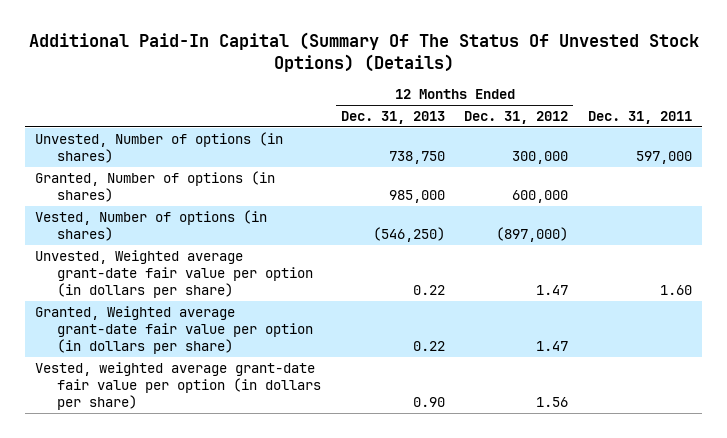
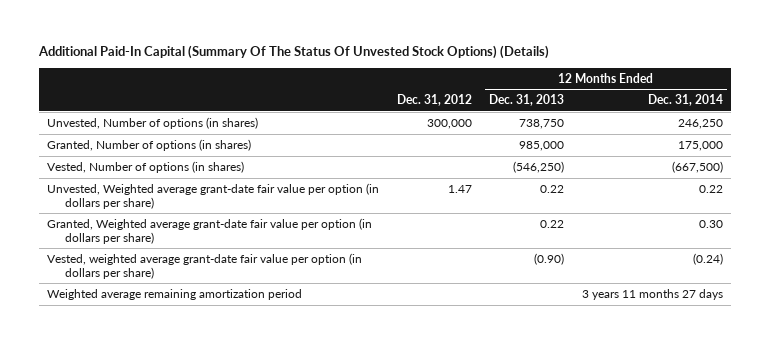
- | 12 Months Ended Dec. 31, 2013 | 12 Months Ended Dec. 31, 2012 | Dec. 31, 2011
+ | Dec. 31, 2012 | 12 Months Ended Dec. 31, 2013 | 12 Months Ended Dec. 31, 2014
- Vested, weighted average grant-date fair value per option (in dollars per share) | 0.90 | 1.56 |
+ Vested, weighted average grant-date fair value per option (in dollars per share) | | (0.90) | (0.24)
+ Weighted average remaining amortization period | | | 3 years 11 months 27 days

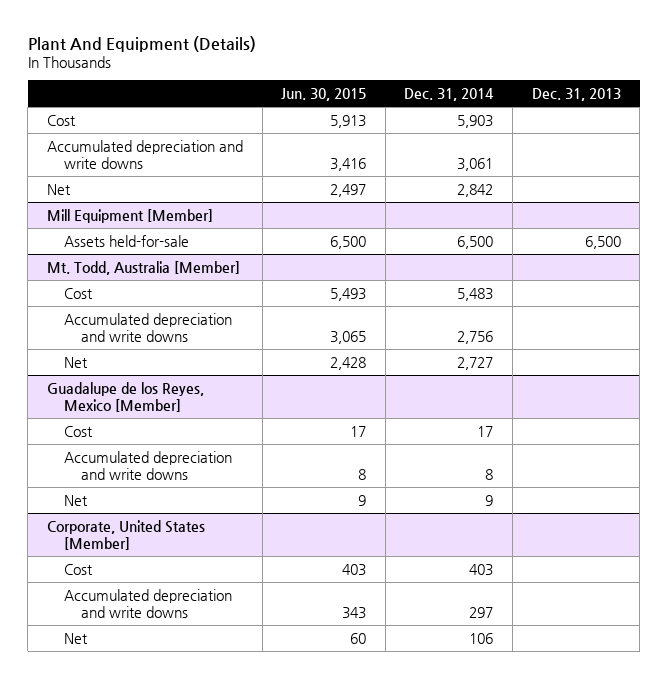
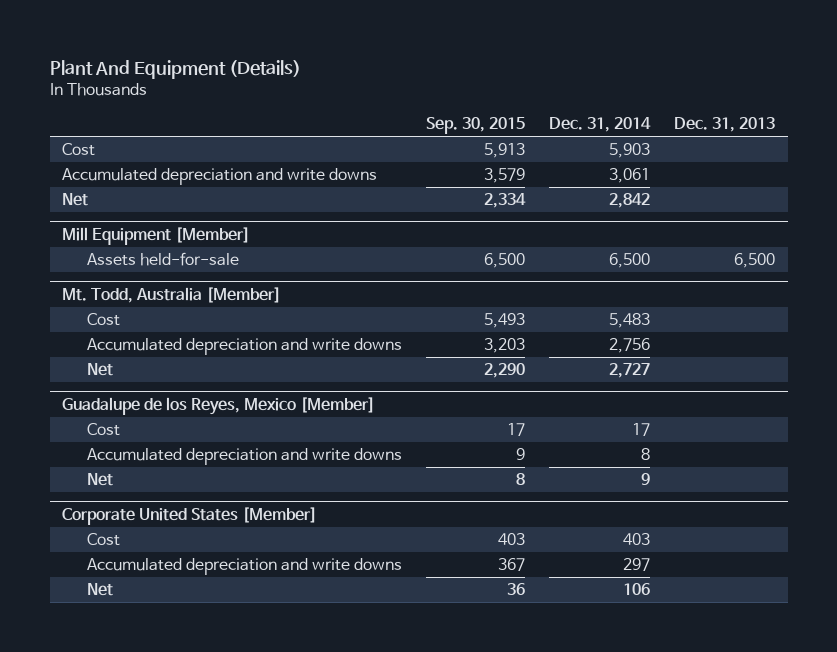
- | Jun. 30, 2015 | Dec. 31, 2014 | Dec. 31, 2013
+ | Sep. 30, 2015 | Dec. 31, 2014 | Dec. 31, 2013
- Corporate, United States [Member]
+ Corporate United States [Member]

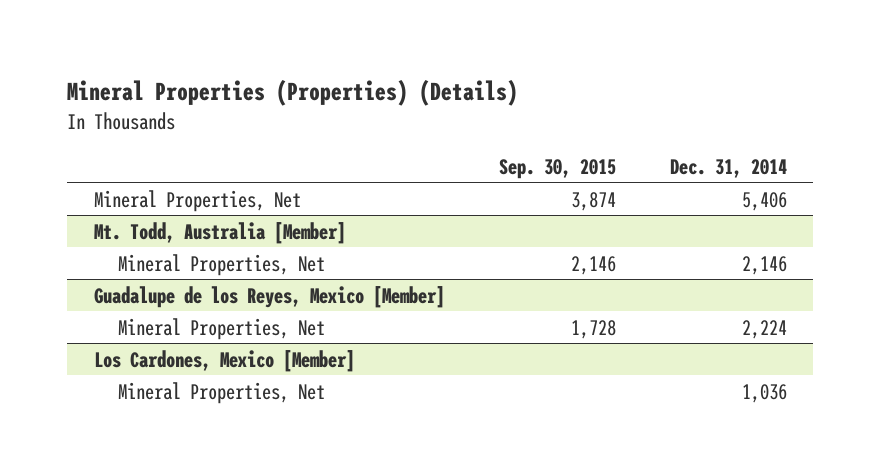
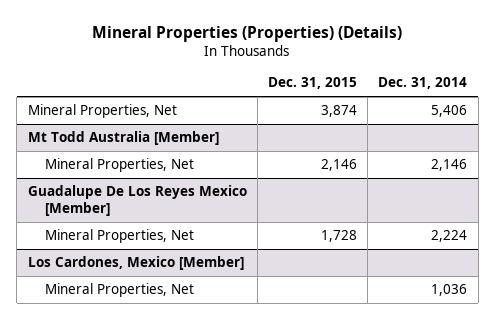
- | Sep. 30, 2015 | Dec. 31, 2014
+ | Dec. 31, 2015 | Dec. 31, 2014
- Mt. Todd, Australia [Member]
+ Mt Todd Australia [Member]
- Guadalupe de los Reyes, Mexico [Member]
+ Guadalupe De Los Reyes Mexico [Member]

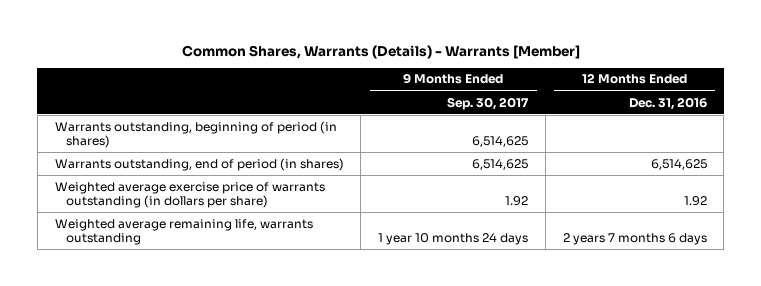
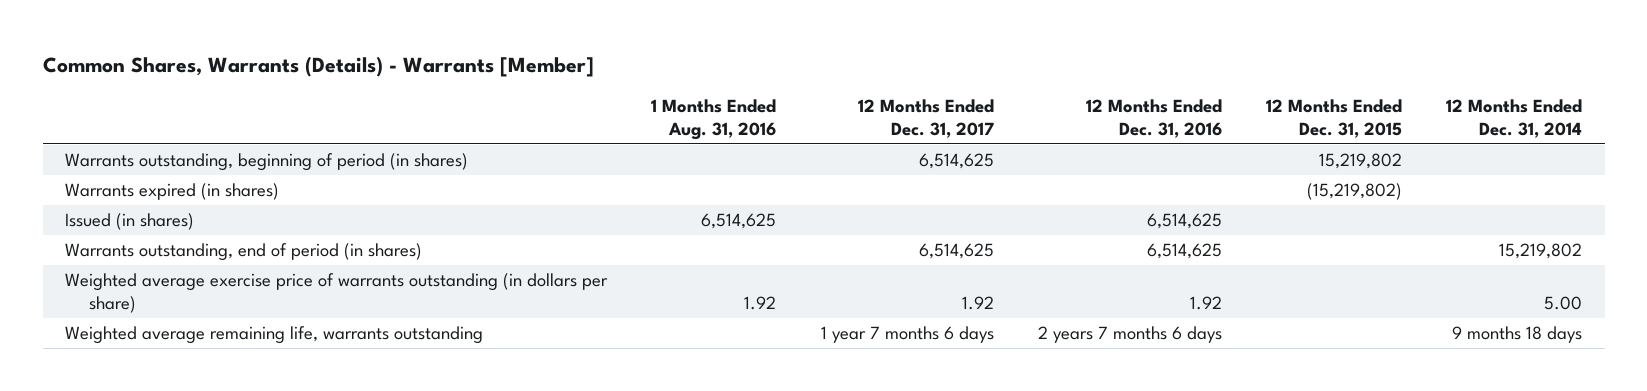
- | 9 Months Ended Sep. 30, 2017 | 12 Months Ended Dec. 31, 2016
+ | 1 Months Ended Aug. 31, 2016 | 12 Months Ended Dec. 31, 2017 | 12 Months Ended Dec. 31, 2016 | 12 Months Ended Dec. 31, 2015 | 12 Months Ended Dec. 31, 2014
+ Warrants expired (in shares) | | | | (15,219,802) |
+ Issued (in shares) | 6,514,625 | | 6,514,625 | |

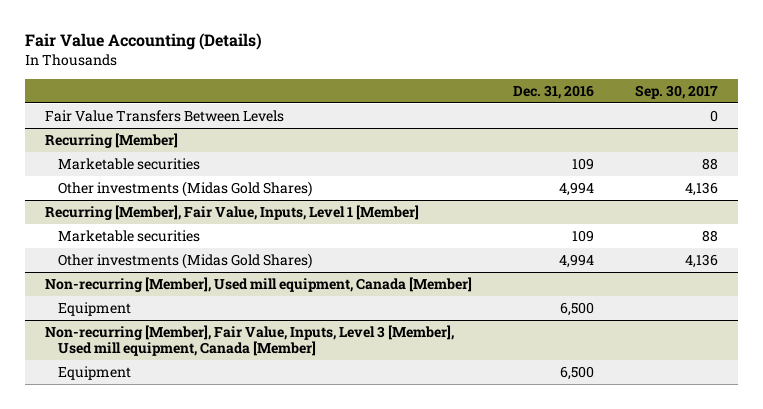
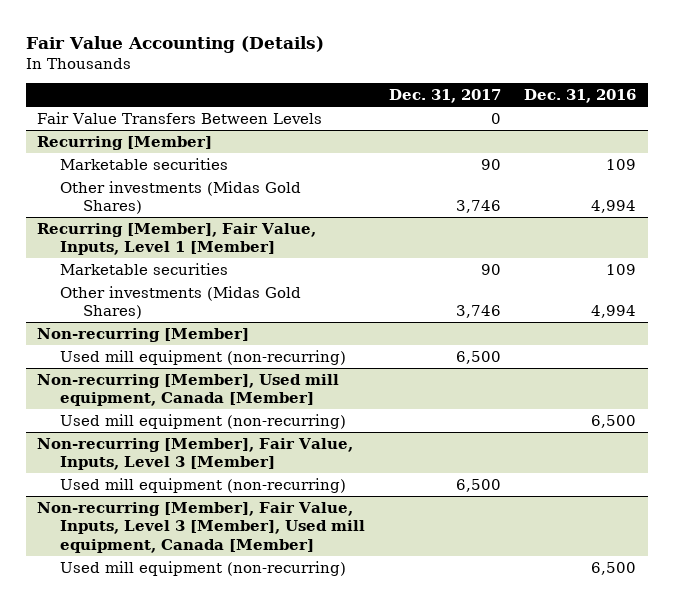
- | Dec. 31, 2016 | Sep. 30, 2017
+ | Dec. 31, 2017 | Dec. 31, 2016
+ Non-recurring [Member]
+ Used mill equipment (non-recurring) | 6,500 |
@ Non-recurring [Member], Used mill equipment, Canada [Member]
- Equipment | 6,500 |
+ Used mill equipment (non-recurring) | | 6,500
+ Non-recurring [Member], Fair Value, Inputs, Level 3 [Member]
+ Used mill equipment (non-recurring) | 6,500 |
@ Non-recurring [Member], Fair Value, Inputs, Level 3 [Member], Used mill equipment, Canada [Member]
- Equipment | 6,500 |
+ Used mill equipment (non-recurring) | | 6,500

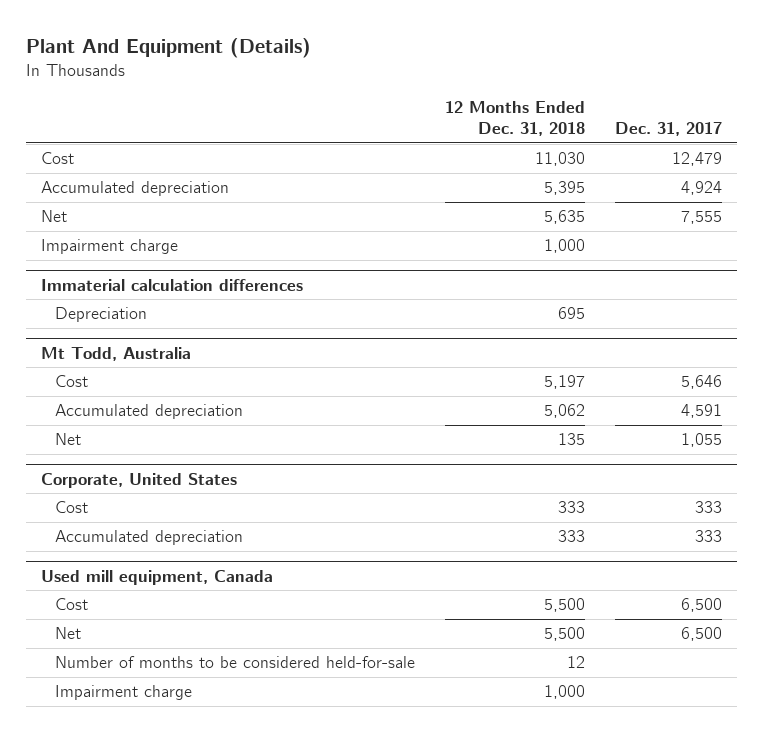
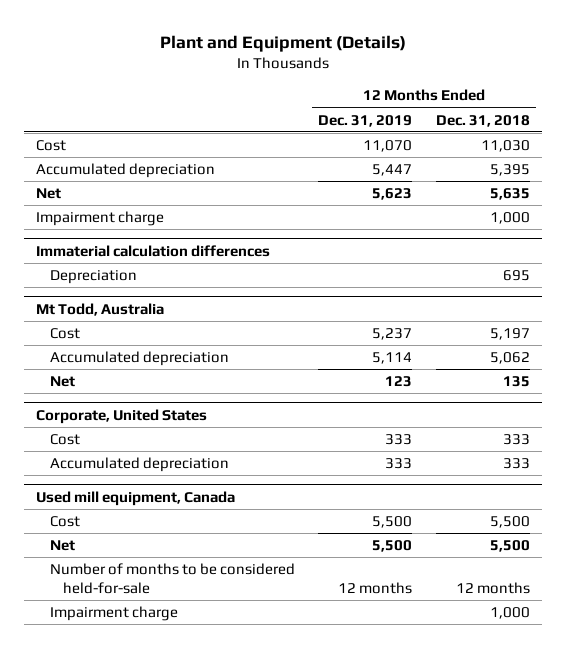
- Plant And Equipment (Details)
+ Plant and Equipment (Details)
- | 12 Months Ended Dec. 31, 2018 | Dec. 31, 2017
+ | 12 Months Ended Dec. 31, 2019 | 12 Months Ended Dec. 31, 2018
@ Used mill equipment, Canada
- Number of months to be considered held-for-sale | 12 |
+ Number of months to be considered held-for-sale | 12 months | 12 months

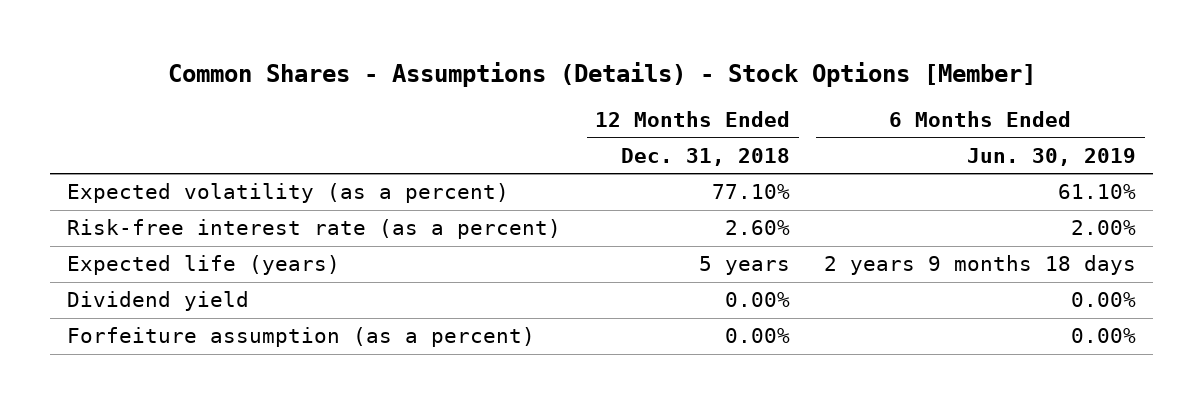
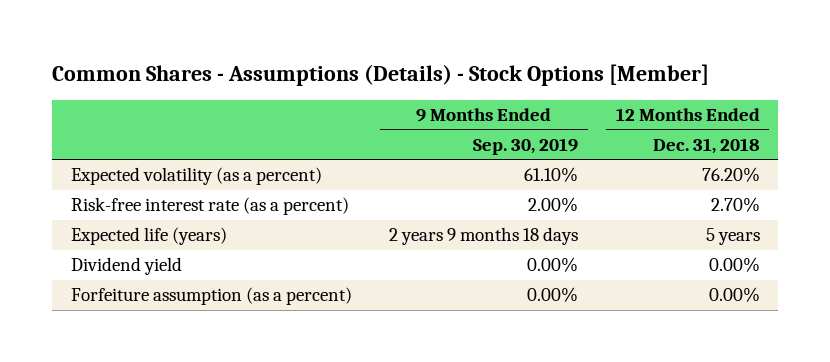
- | 12 Months Ended Dec. 31, 2018 | 6 Months Ended Jun. 30, 2019
+ | 9 Months Ended Sep. 30, 2019 | 12 Months Ended Dec. 31, 2018
- Expected volatility (as a percent) | 77.10% | 61.10%
- Risk-free interest rate (as a percent) | 2.60% | 2.00%
+ Expected volatility (as a percent) | 61.10% | 76.20%
+ Risk-free interest rate (as a percent) | 2.00% | 2.70%

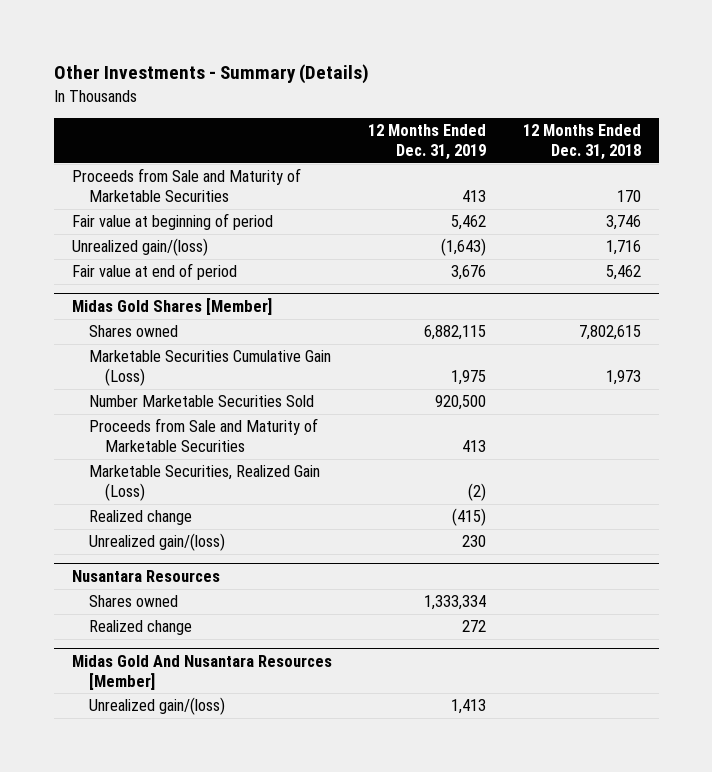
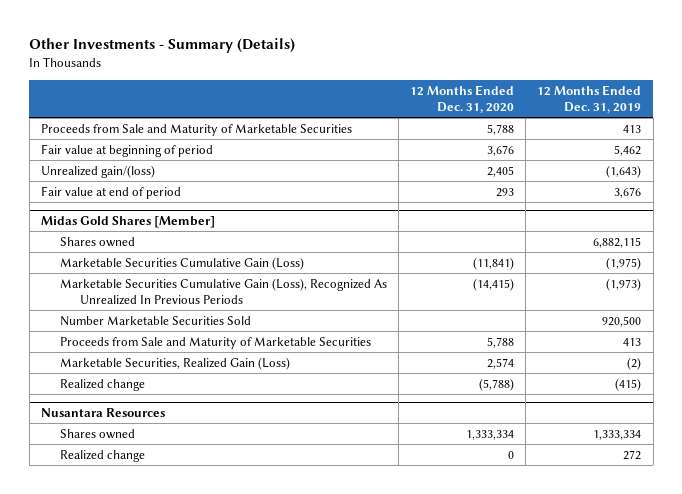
- | 12 Months Ended Dec. 31, 2019 | 12 Months Ended Dec. 31, 2018
+ | 12 Months Ended Dec. 31, 2020 | 12 Months Ended Dec. 31, 2019
@ Midas Gold Shares [Member]
- Marketable Securities Cumulative Gain (Loss) | 1,975 | 1,973
+ Marketable Securities Cumulative Gain (Loss) | (11,841) | (1,975)
+ Marketable Securities Cumulative Gain (Loss), Recognized As Unrealized In Previous Periods | (14,415) | (1,973)
- Unrealized gain/(loss) | 230 |
- Midas Gold And Nusantara Resources [Member]
- Unrealized gain/(loss) | 1,413 |

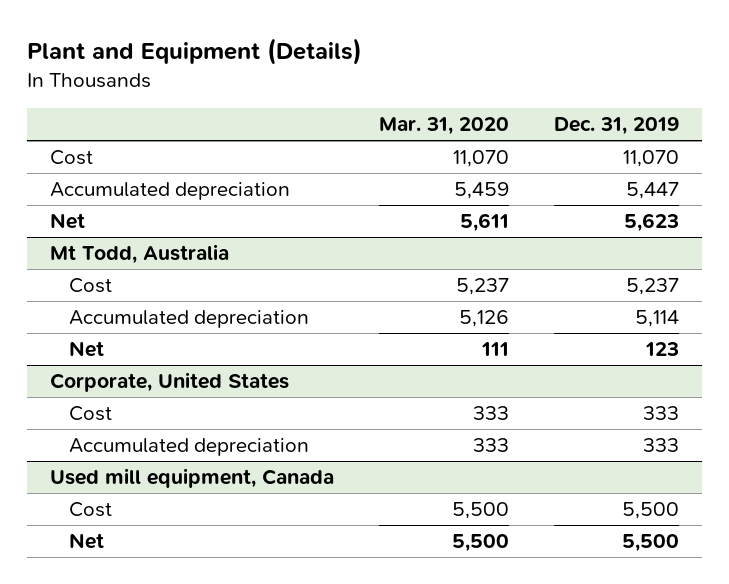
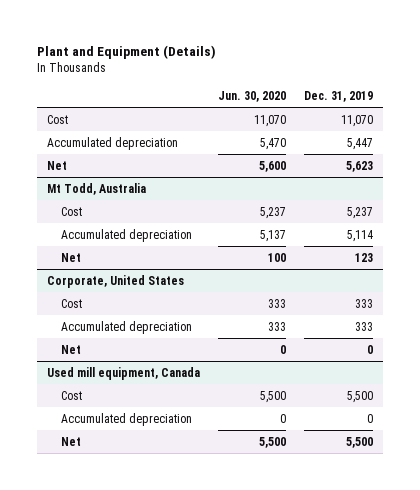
- | Mar. 31, 2020 | Dec. 31, 2019
+ | Jun. 30, 2020 | Dec. 31, 2019
@ Corporate, United States
+ Net | 0 | 0
@ Used mill equipment, Canada
+ Accumulated depreciation | 0 | 0

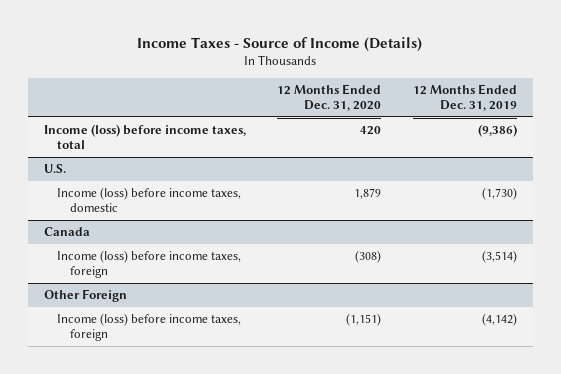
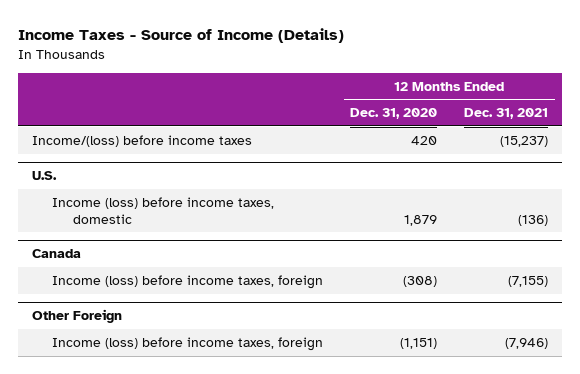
- | 12 Months Ended Dec. 31, 2020 | 12 Months Ended Dec. 31, 2019
+ | 12 Months Ended Dec. 31, 2020 | 12 Months Ended Dec. 31, 2021
- Income (loss) before income taxes, total | 420 | (9,386)
+ Income/(loss) before income taxes | 420 | (15,237)

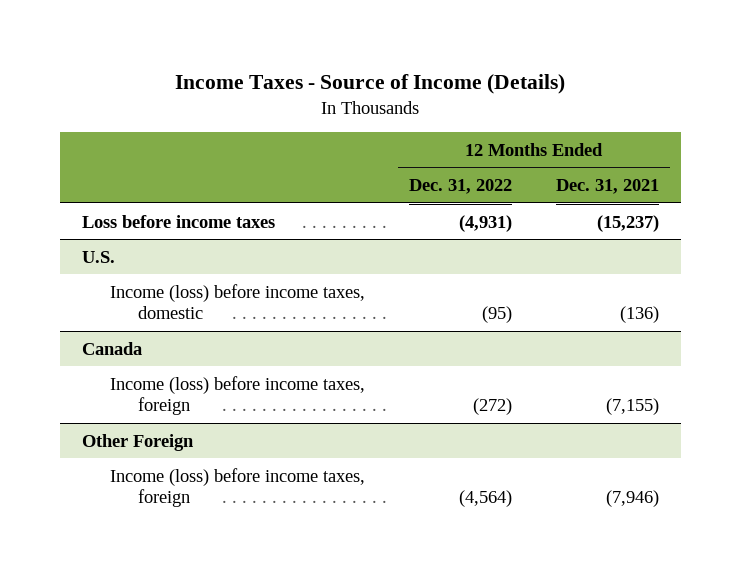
- | 12 Months Ended Dec. 31, 2020 | 12 Months Ended Dec. 31, 2021
+ | 12 Months Ended Dec. 31, 2022 | 12 Months Ended Dec. 31, 2021
- Income/(loss) before income taxes | 420 | (15,237)
+ Loss before income taxes | (4,931) | (15,237)

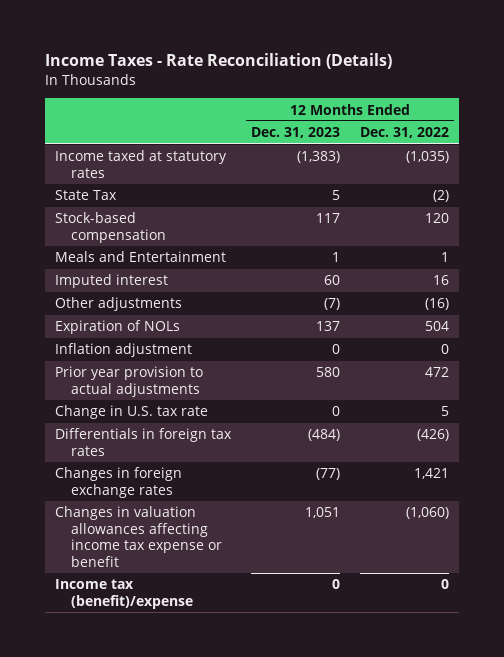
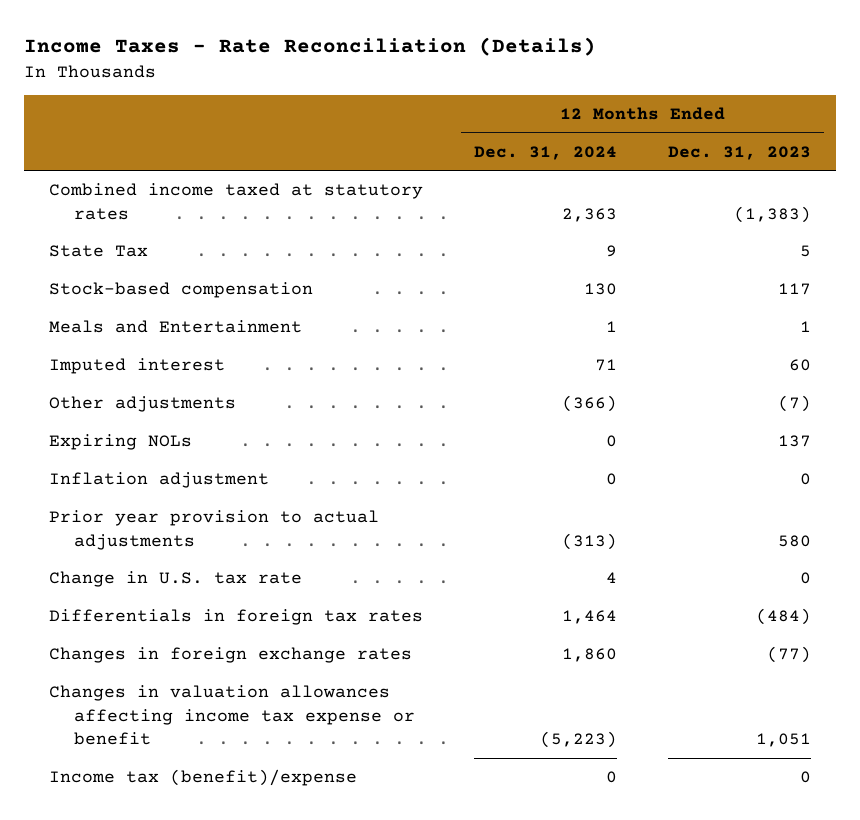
- | 12 Months Ended Dec. 31, 2023 | 12 Months Ended Dec. 31, 2022
+ | 12 Months Ended Dec. 31, 2024 | 12 Months Ended Dec. 31, 2023
- Income taxed at statutory rates | (1,383) | (1,035)
+ Combined income taxed at statutory rates | 2,363 | (1,383)
- Expiration of NOLs | 137 | 504
+ Expiring NOLs | 0 | 137

